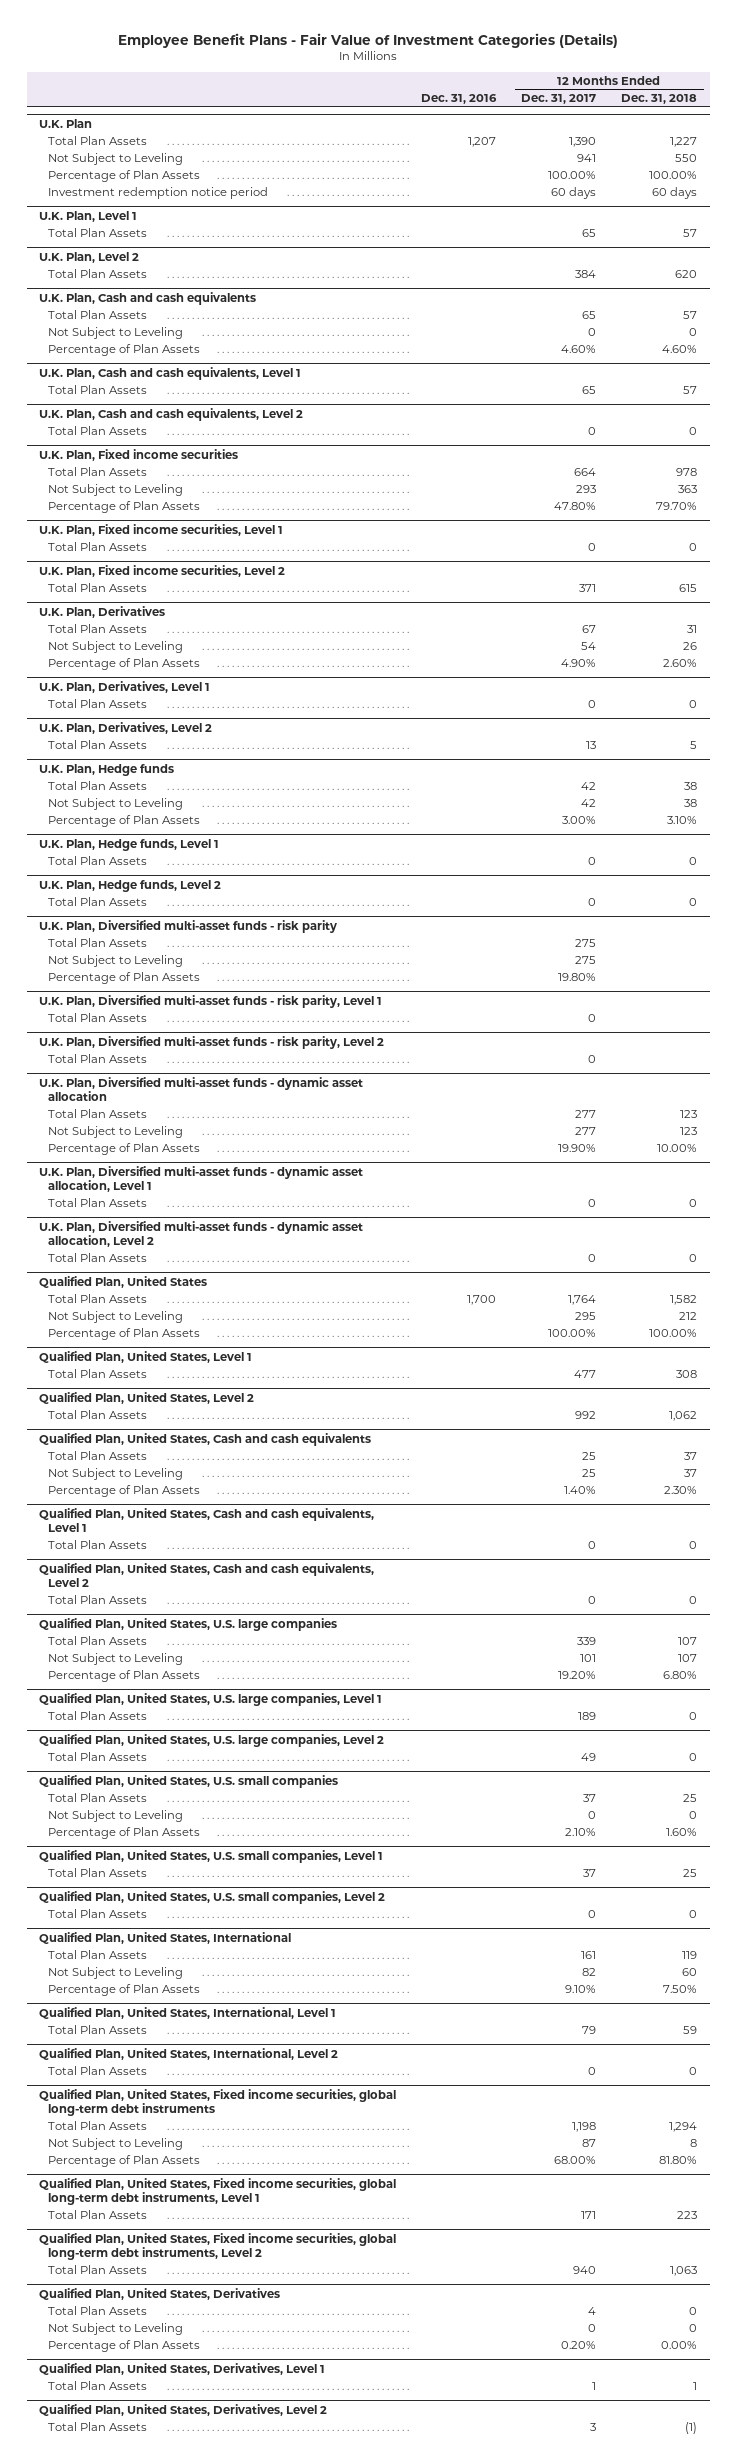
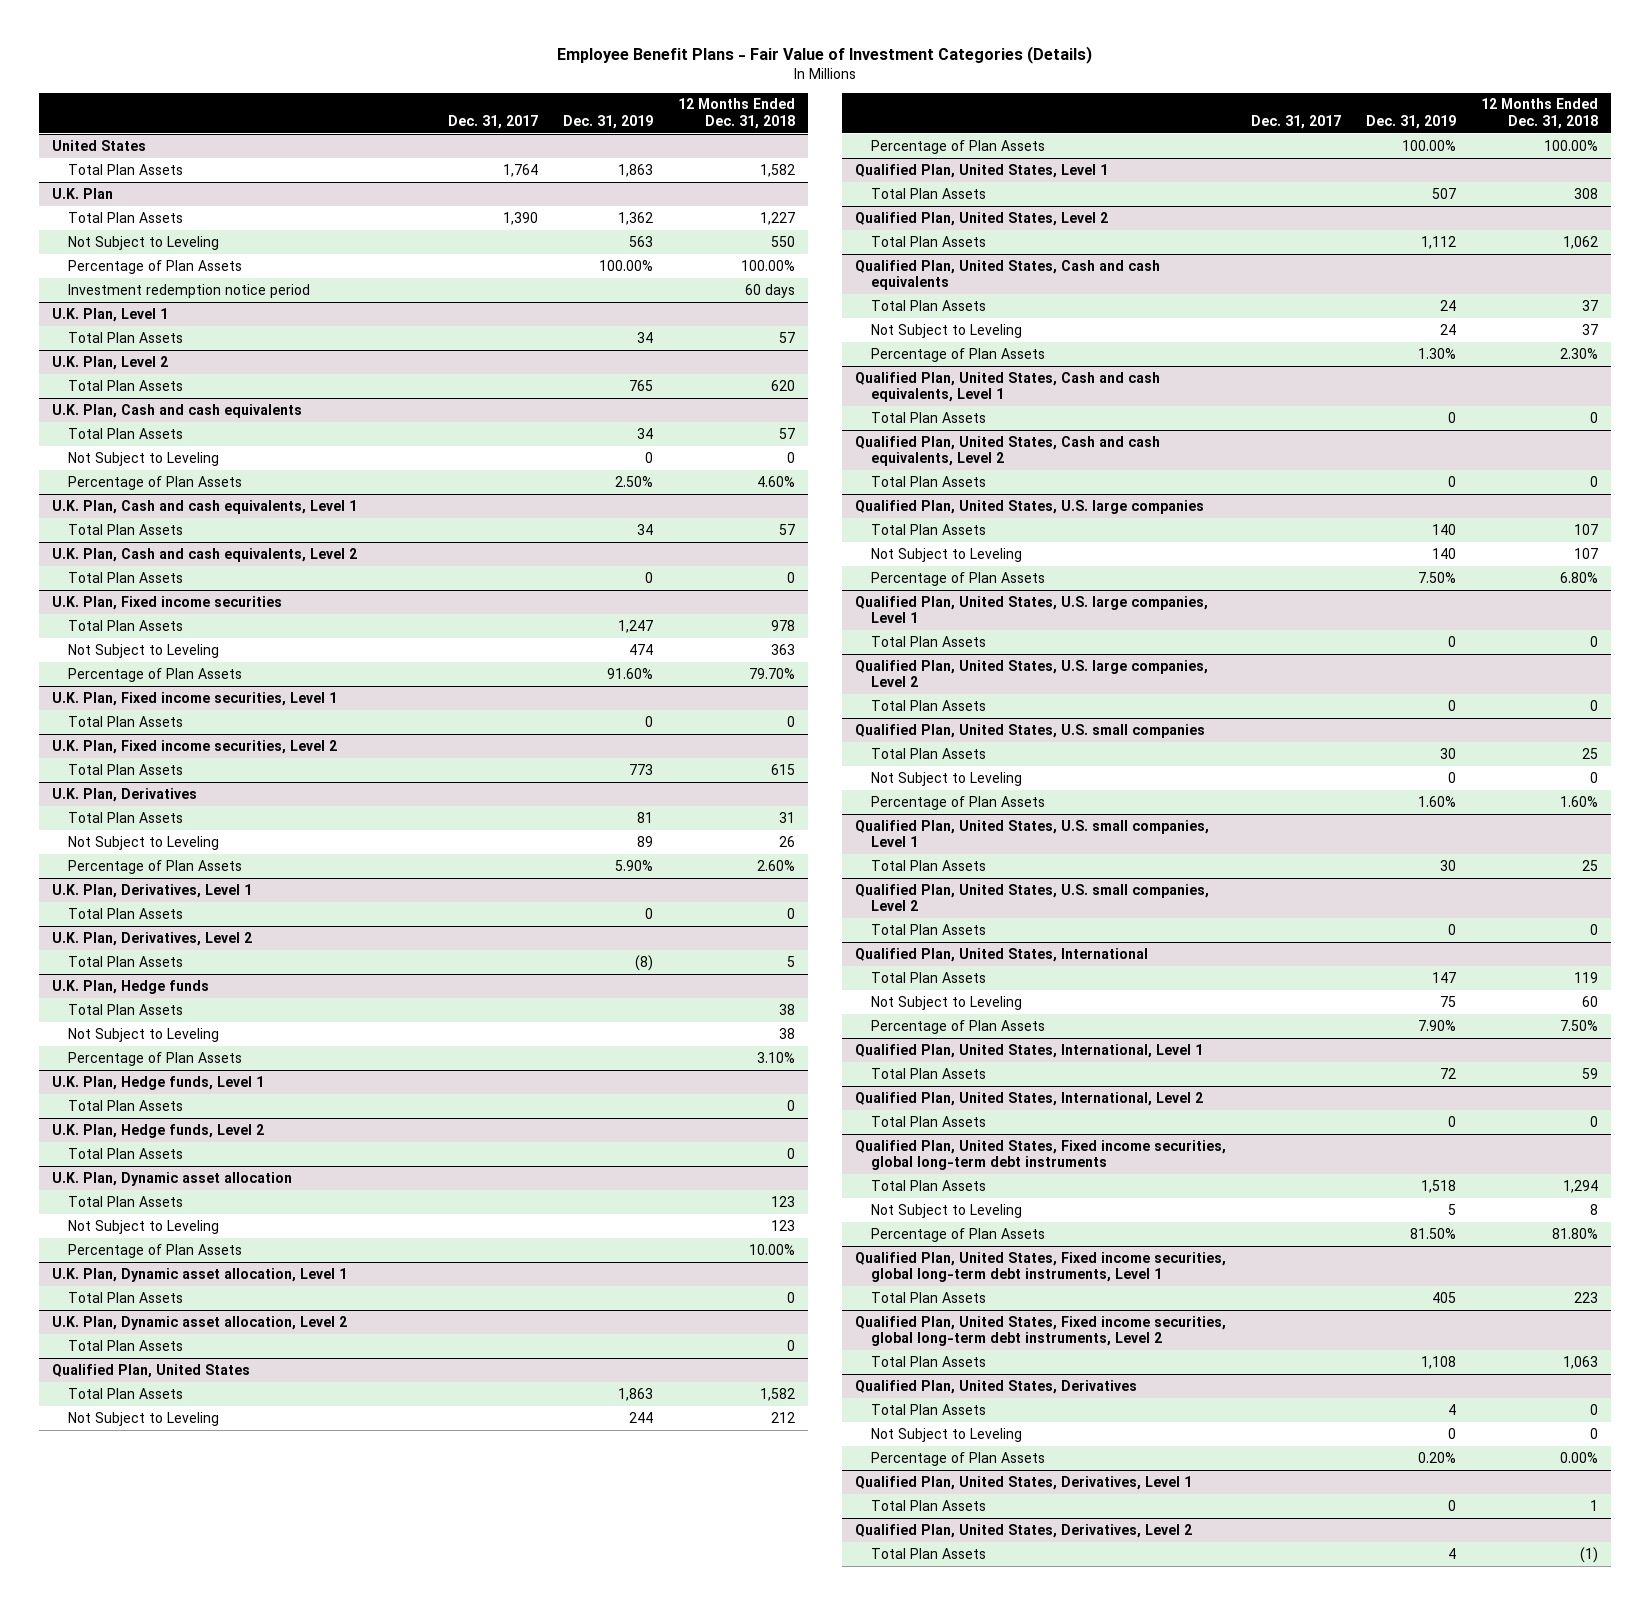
- | Dec. 31, 2016 | 12 Months Ended Dec. 31, 2017 | 12 Months Ended Dec. 31, 2018
+ | Dec. 31, 2017 | Dec. 31, 2019 | 12 Months Ended Dec. 31, 2018
+ United States
+ Total Plan Assets | 1,764 | 1,863 | 1,582
- U.K. Plan, Diversified multi-asset funds - risk parity
- Total Plan Assets | | 275 |
- Not Subject to Leveling | | 275 |
- Percentage of Plan Assets | | 19.80% |
- U.K. Plan, Diversified multi-asset funds - risk parity, Level 1
- Total Plan Assets | | 0 |
- U.K. Plan, Diversified multi-asset funds - risk parity, Level 2
- Total Plan Assets | | 0 |
- U.K. Plan, Diversified multi-asset funds - dynamic asset allocation
+ U.K. Plan, Dynamic asset allocation
- U.K. Plan, Diversified multi-asset funds - dynamic asset allocation, Level 1
+ U.K. Plan, Dynamic asset allocation, Level 1
- U.K. Plan, Diversified multi-asset funds - dynamic asset allocation, Level 2
+ U.K. Plan, Dynamic asset allocation, Level 2

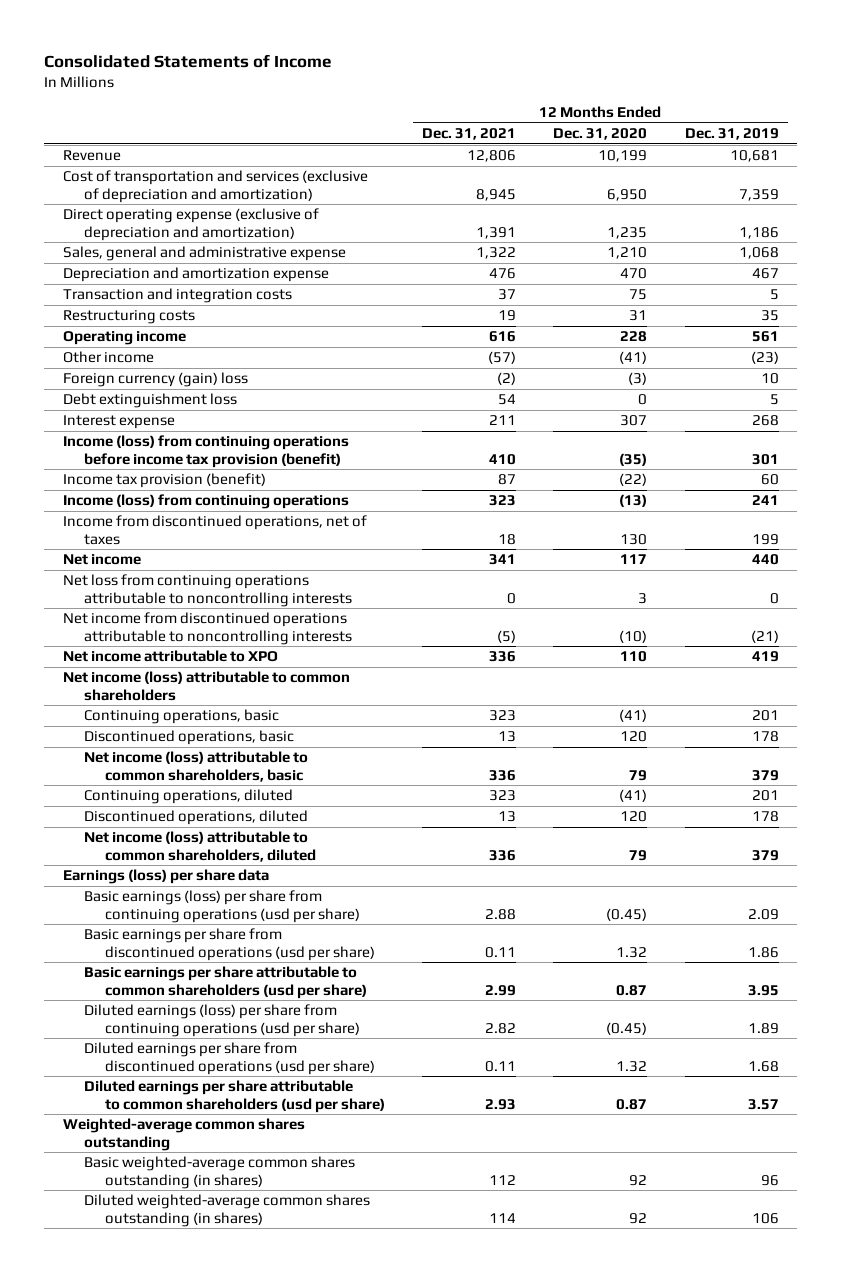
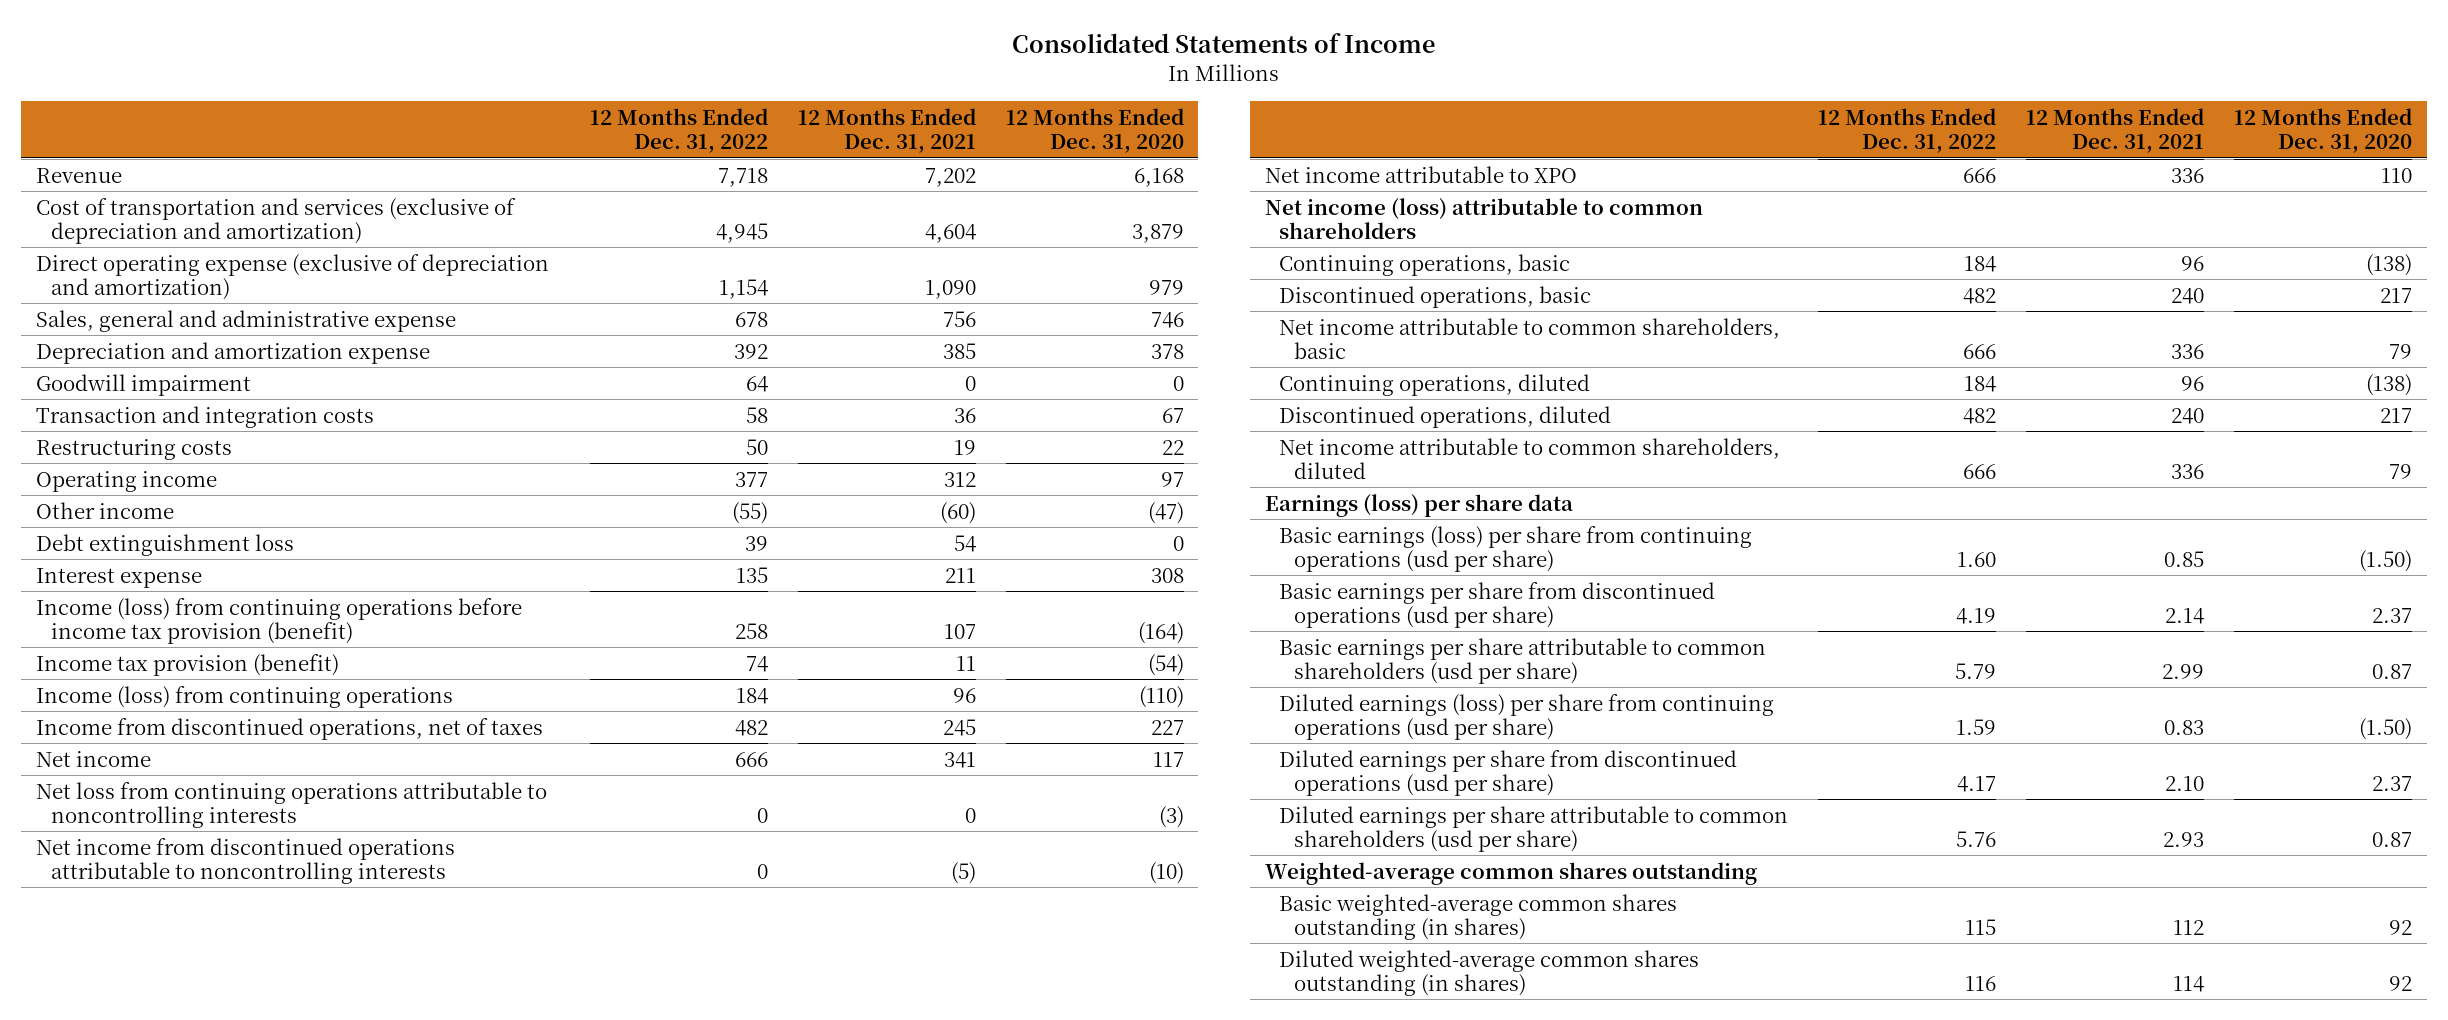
- | 12 Months Ended Dec. 31, 2021 | 12 Months Ended Dec. 31, 2020 | 12 Months Ended Dec. 31, 2019
+ | 12 Months Ended Dec. 31, 2022 | 12 Months Ended Dec. 31, 2021 | 12 Months Ended Dec. 31, 2020
- Revenue | 12,806 | 10,199 | 10,681
- Cost of transportation and services (exclusive of depreciation and amortization) | 8,945 | 6,950 | 7,359
- Direct operating expense (exclusive of depreciation and amortization) | 1,391 | 1,235 | 1,186
- Sales, general and administrative expense | 1,322 | 1,210 | 1,068
- Depreciation and amortization expense | 476 | 470 | 467
- Transaction and integration costs | 37 | 75 | 5
- Restructuring costs | 19 | 31 | 35
- Operating income | 616 | 228 | 561
- Other income | (57) | (41) | (23)
- Foreign currency (gain) loss | (2) | (3) | 10
+ Revenue | 7,718 | 7,202 | 6,168
+ Cost of transportation and services (exclusive of depreciation and amortization) | 4,945 | 4,604 | 3,879
+ Direct operating expense (exclusive of depreciation and amortization) | 1,154 | 1,090 | 979
+ Sales, general and administrative expense | 678 | 756 | 746
+ Depreciation and amortization expense | 392 | 385 | 378
+ Goodwill impairment | 64 | 0 | 0
+ Transaction and integration costs | 58 | 36 | 67
+ Restructuring costs | 50 | 19 | 22
+ Operating income | 377 | 312 | 97
+ Other income | (55) | (60) | (47)
- Interest expense | 211 | 307 | 268
- Income (loss) from continuing operations before income tax provision (benefit) | 410 | (35) | 301
- Income tax provision (benefit) | 87 | (22) | 60
- Income (loss) from continuing operations | 323 | (13) | 241
- Income from discontinued operations, net of taxes | 18 | 130 | 199
+ Interest expense | 135 | 211 | 308
+ Income (loss) from continuing operations before income tax provision (benefit) | 258 | 107 | (164)
+ Income tax provision (benefit) | 74 | 11 | (54)
+ Income (loss) from continuing operations | 184 | 96 | (110)
+ Income from discontinued operations, net of taxes | 482 | 245 | 227
- Net loss from continuing operations attributable to noncontrolling interests | 0 | 3 | 0
+ Net loss from continuing operations attributable to noncontrolling interests | 0 | 0 | (3)
- Continuing operations, basic | 323 | (41) | 201
- Discontinued operations, basic | 13 | 120 | 178
- Net income (loss) attributable to common shareholders, basic | 336 | 79 | 379
- Continuing operations, diluted | 323 | (41) | 201
- Discontinued operations, diluted | 13 | 120 | 178
- Net income (loss) attributable to common shareholders, diluted | 336 | 79 | 379
+ Continuing operations, basic | 184 | 96 | (138)
+ Discontinued operations, basic | 482 | 240 | 217
+ Net income attributable to common shareholders, basic | 666 | 336 | 79
+ Continuing operations, diluted | 184 | 96 | (138)
+ Discontinued operations, diluted | 482 | 240 | 217
+ Net income attributable to common shareholders, diluted | 666 | 336 | 79
- Basic earnings (loss) per share from continuing operations (usd per share) | 2.88 | (0.45) | 2.09
- Basic earnings per share from discontinued operations (usd per share) | 0.11 | 1.32 | 1.86
+ Basic earnings (loss) per share from continuing operations (usd per share) | 1.60 | 0.85 | (1.50)
+ Basic earnings per share from discontinued operations (usd per share) | 4.19 | 2.14 | 2.37
- Diluted earnings (loss) per share from continuing operations (usd per share) | 2.82 | (0.45) | 1.89
- Diluted earnings per share from discontinued operations (usd per share) | 0.11 | 1.32 | 1.68
+ Diluted earnings (loss) per share from continuing operations (usd per share) | 1.59 | 0.83 | (1.50)
+ Diluted earnings per share from discontinued operations (usd per share) | 4.17 | 2.10 | 2.37

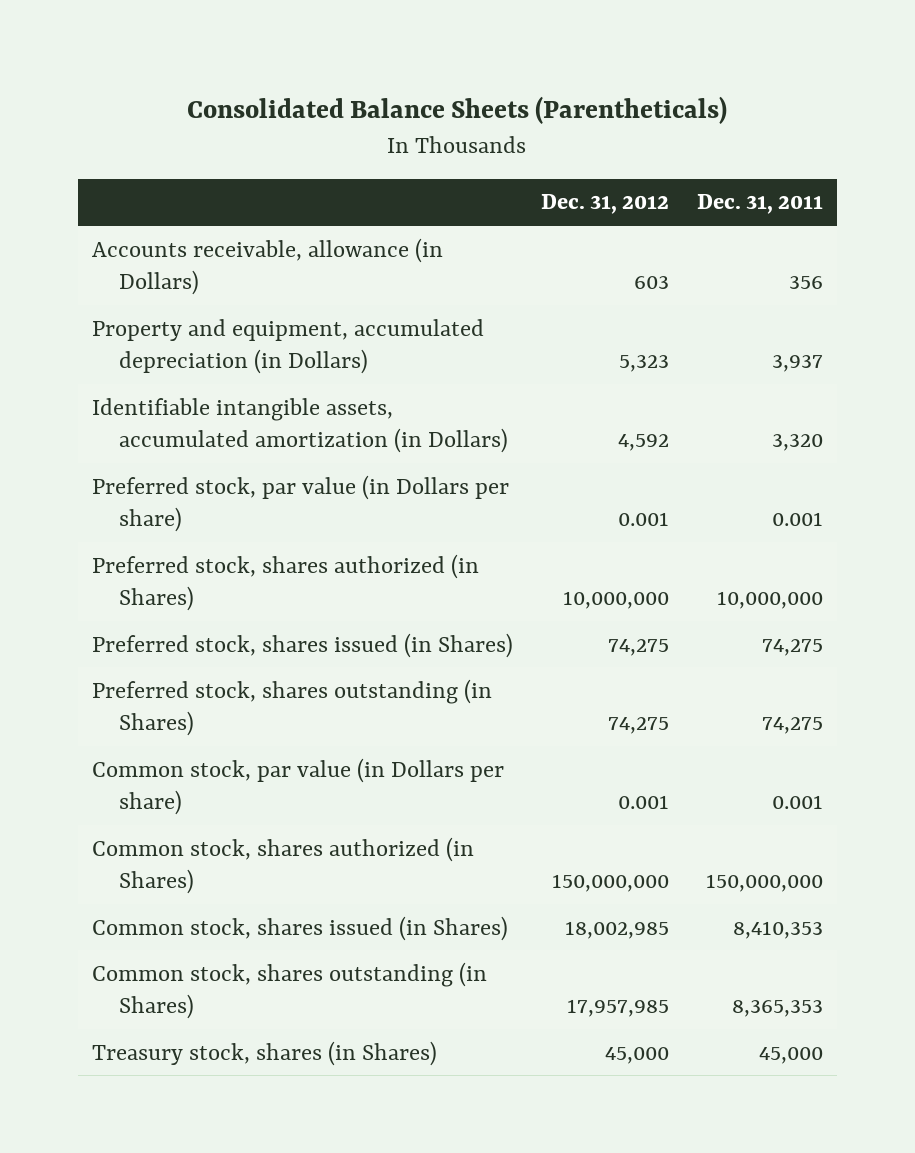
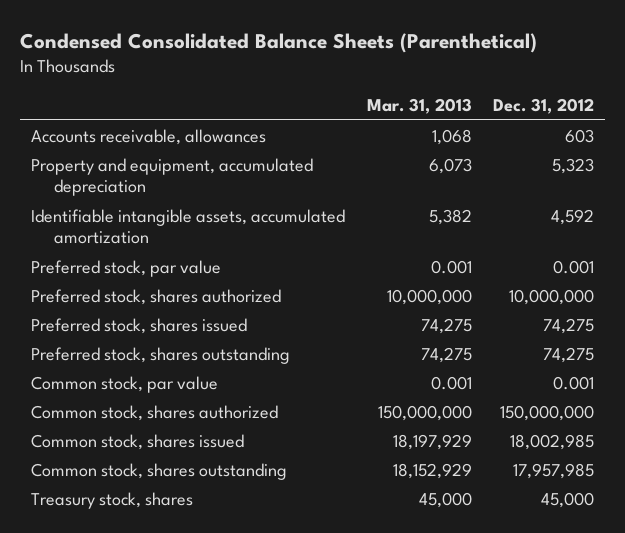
- Consolidated Balance Sheets (Parentheticals)
+ Condensed Consolidated Balance Sheets (Parenthetical)
- | Dec. 31, 2012 | Dec. 31, 2011
+ | Mar. 31, 2013 | Dec. 31, 2012
- Accounts receivable, allowance (in Dollars) | 603 | 356
- Property and equipment, accumulated depreciation (in Dollars) | 5,323 | 3,937
- Identifiable intangible assets, accumulated amortization (in Dollars) | 4,592 | 3,320
- Preferred stock, par value (in Dollars per share) | 0.001 | 0.001
- Preferred stock, shares authorized (in Shares) | 10,000,000 | 10,000,000
- Preferred stock, shares issued (in Shares) | 74,275 | 74,275
- Preferred stock, shares outstanding (in Shares) | 74,275 | 74,275
- Common stock, par value (in Dollars per share) | 0.001 | 0.001
- Common stock, shares authorized (in Shares) | 150,000,000 | 150,000,000
- Common stock, shares issued (in Shares) | 18,002,985 | 8,410,353
- Common stock, shares outstanding (in Shares) | 17,957,985 | 8,365,353
- Treasury stock, shares (in Shares) | 45,000 | 45,000
+ Accounts receivable, allowances | 1,068 | 603
+ Property and equipment, accumulated depreciation | 6,073 | 5,323
+ Identifiable intangible assets, accumulated amortization | 5,382 | 4,592
+ Preferred stock, par value | 0.001 | 0.001
+ Preferred stock, shares authorized | 10,000,000 | 10,000,000
+ Preferred stock, shares issued | 74,275 | 74,275
+ Preferred stock, shares outstanding | 74,275 | 74,275
+ Common stock, par value | 0.001 | 0.001
+ Common stock, shares authorized | 150,000,000 | 150,000,000
+ Common stock, shares issued | 18,197,929 | 18,002,985
+ Common stock, shares outstanding | 18,152,929 | 17,957,985
+ Treasury stock, shares | 45,000 | 45,000

